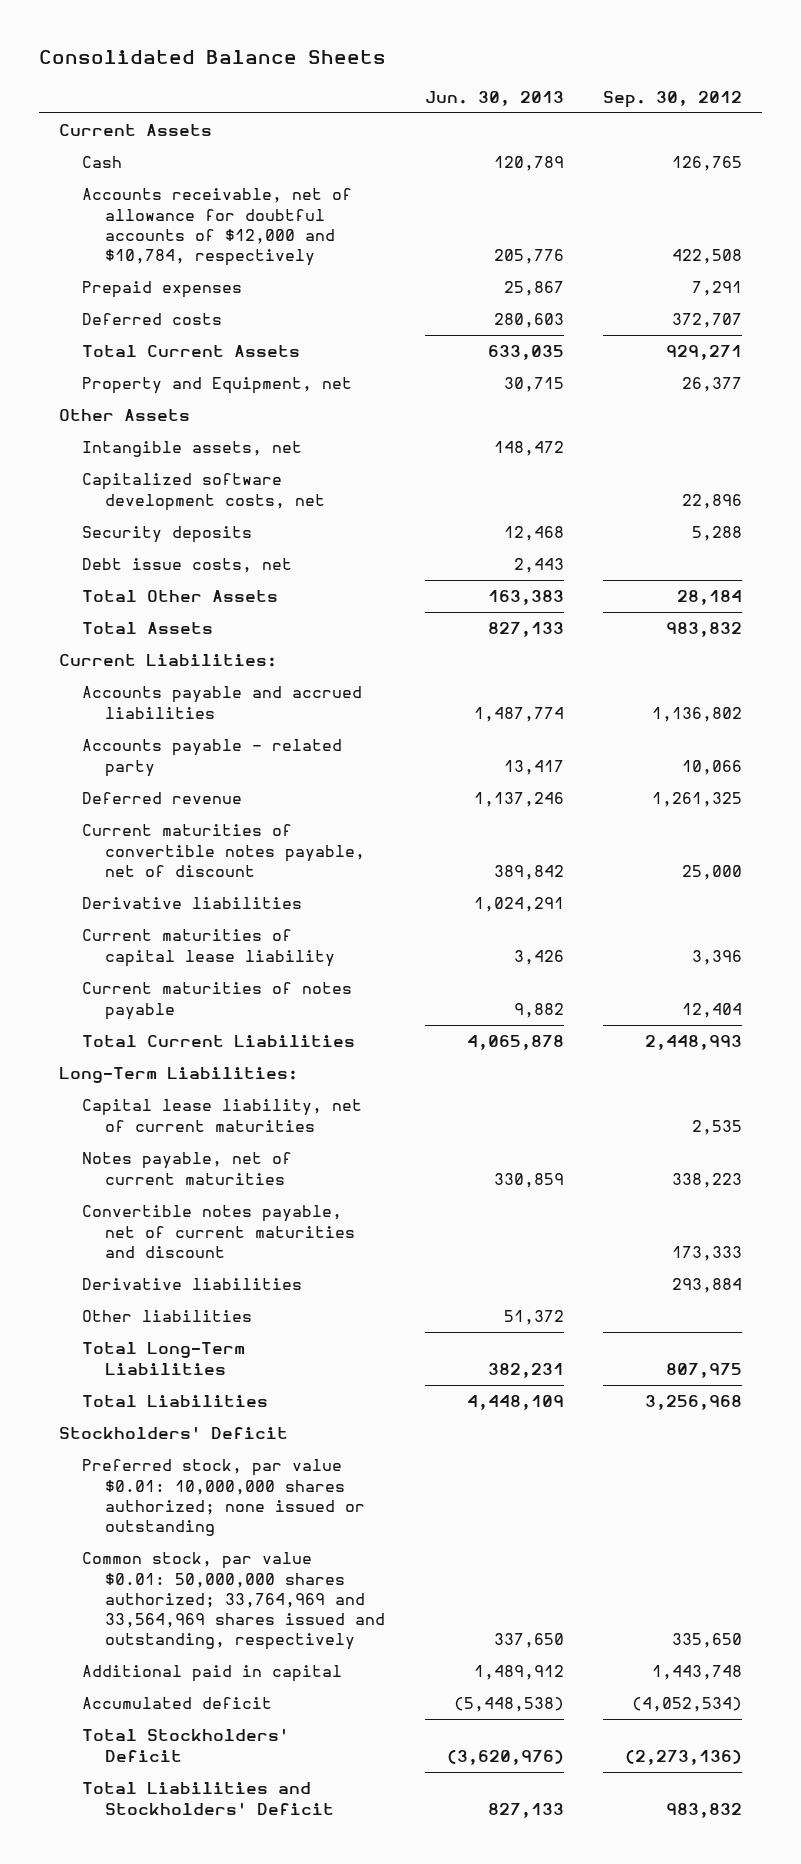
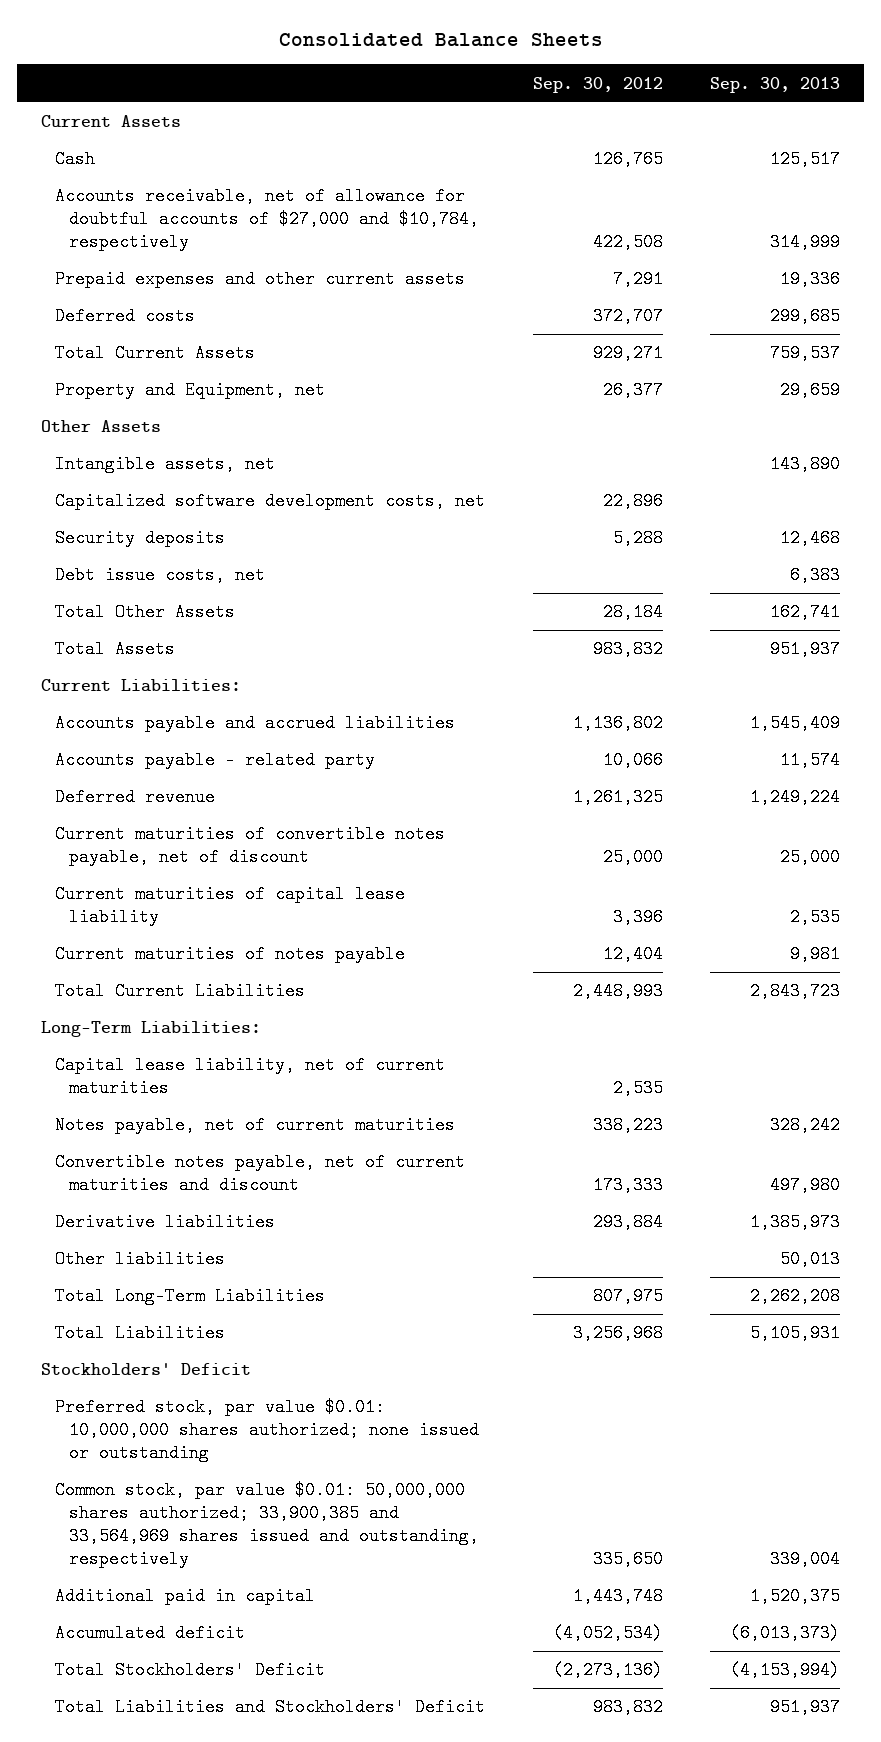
- | Jun. 30, 2013 | Sep. 30, 2012
+ | Sep. 30, 2012 | Sep. 30, 2013
- Accounts receivable, net of allowance for doubtful accounts of $12,000 and $10,784, respectively | 205,776 | 422,508
- Prepaid expenses | 25,867 | 7,291
+ Accounts receivable, net of allowance for doubtful accounts of $27,000 and $10,784, respectively | 422,508 | 314,999
+ Prepaid expenses and other current assets | 7,291 | 19,336
- Derivative liabilities | 1,024,291 |
- Common stock, par value $0.01: 50,000,000 shares authorized; 33,764,969 and 33,564,969 shares issued and outstanding, respectively | 337,650 | 335,650
+ Common stock, par value $0.01: 50,000,000 shares authorized; 33,900,385 and 33,564,969 shares issued and outstanding, respectively | 335,650 | 339,004

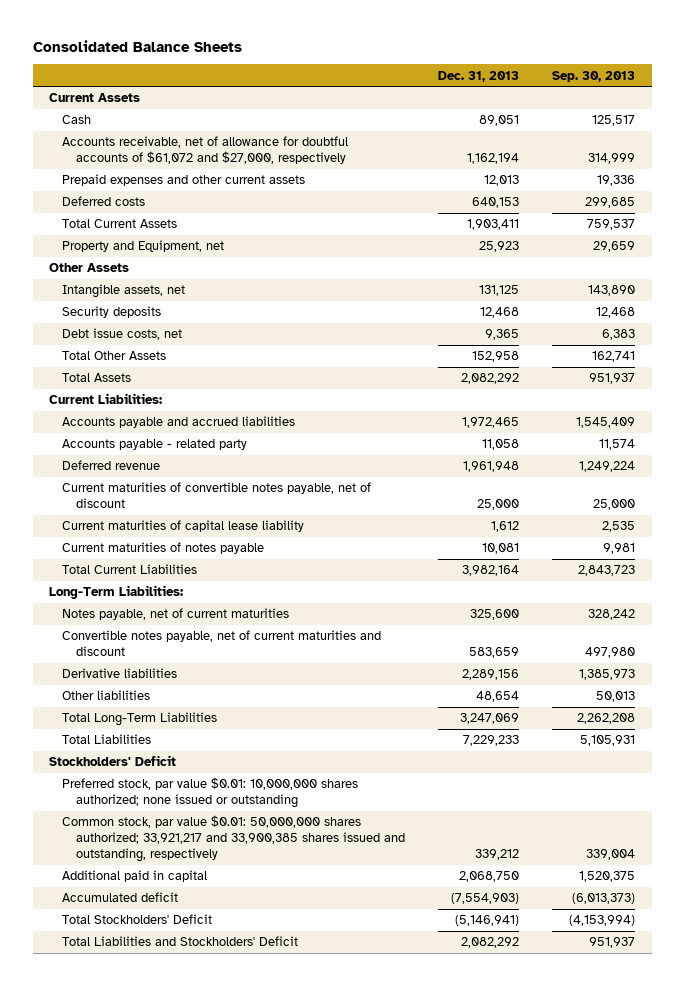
- | Sep. 30, 2012 | Sep. 30, 2013
+ | Dec. 31, 2013 | Sep. 30, 2013
- Accounts receivable, net of allowance for doubtful accounts of $27,000 and $10,784, respectively | 422,508 | 314,999
+ Accounts receivable, net of allowance for doubtful accounts of $61,072 and $27,000, respectively | 1,162,194 | 314,999
- Capitalized software development costs, net | 22,896 |
- Capital lease liability, net of current maturities | 2,535 |
- Common stock, par value $0.01: 50,000,000 shares authorized; 33,900,385 and 33,564,969 shares issued and outstanding, respectively | 335,650 | 339,004
+ Common stock, par value $0.01: 50,000,000 shares authorized; 33,921,217 and 33,900,385 shares issued and outstanding, respectively | 339,212 | 339,004

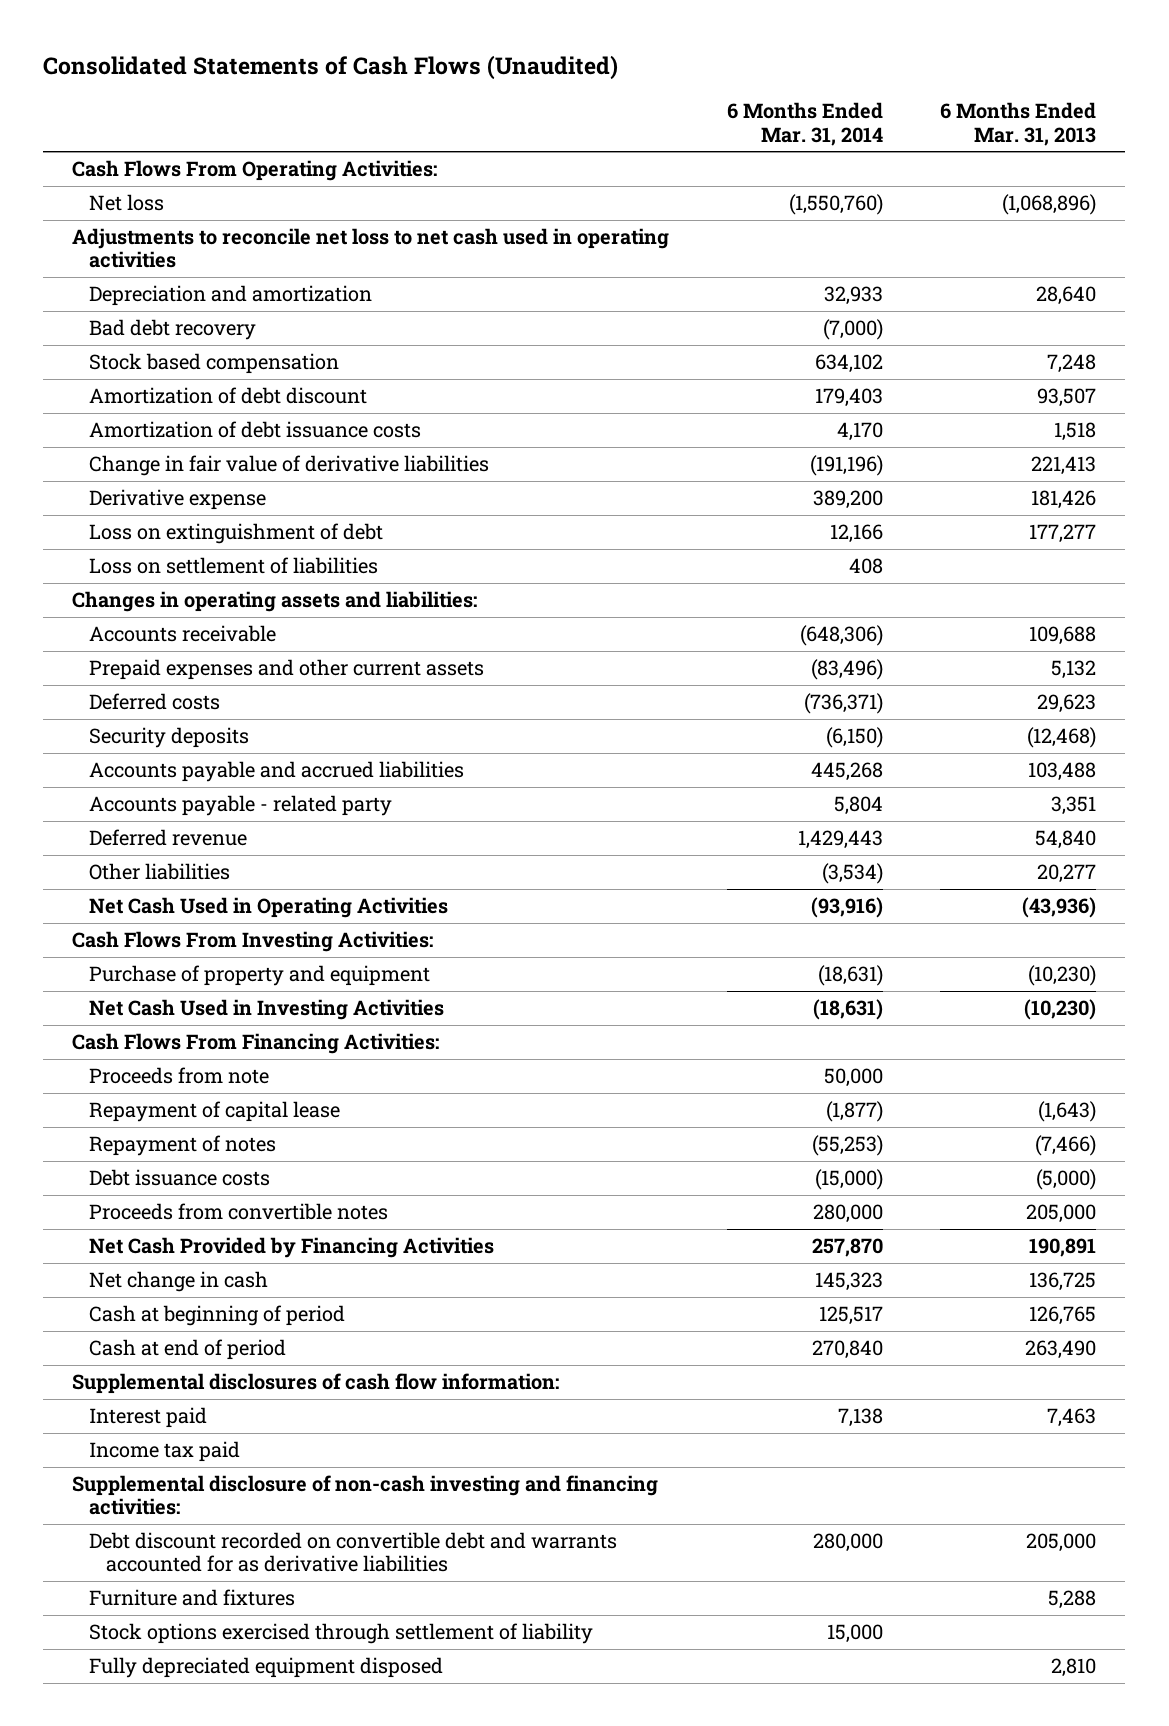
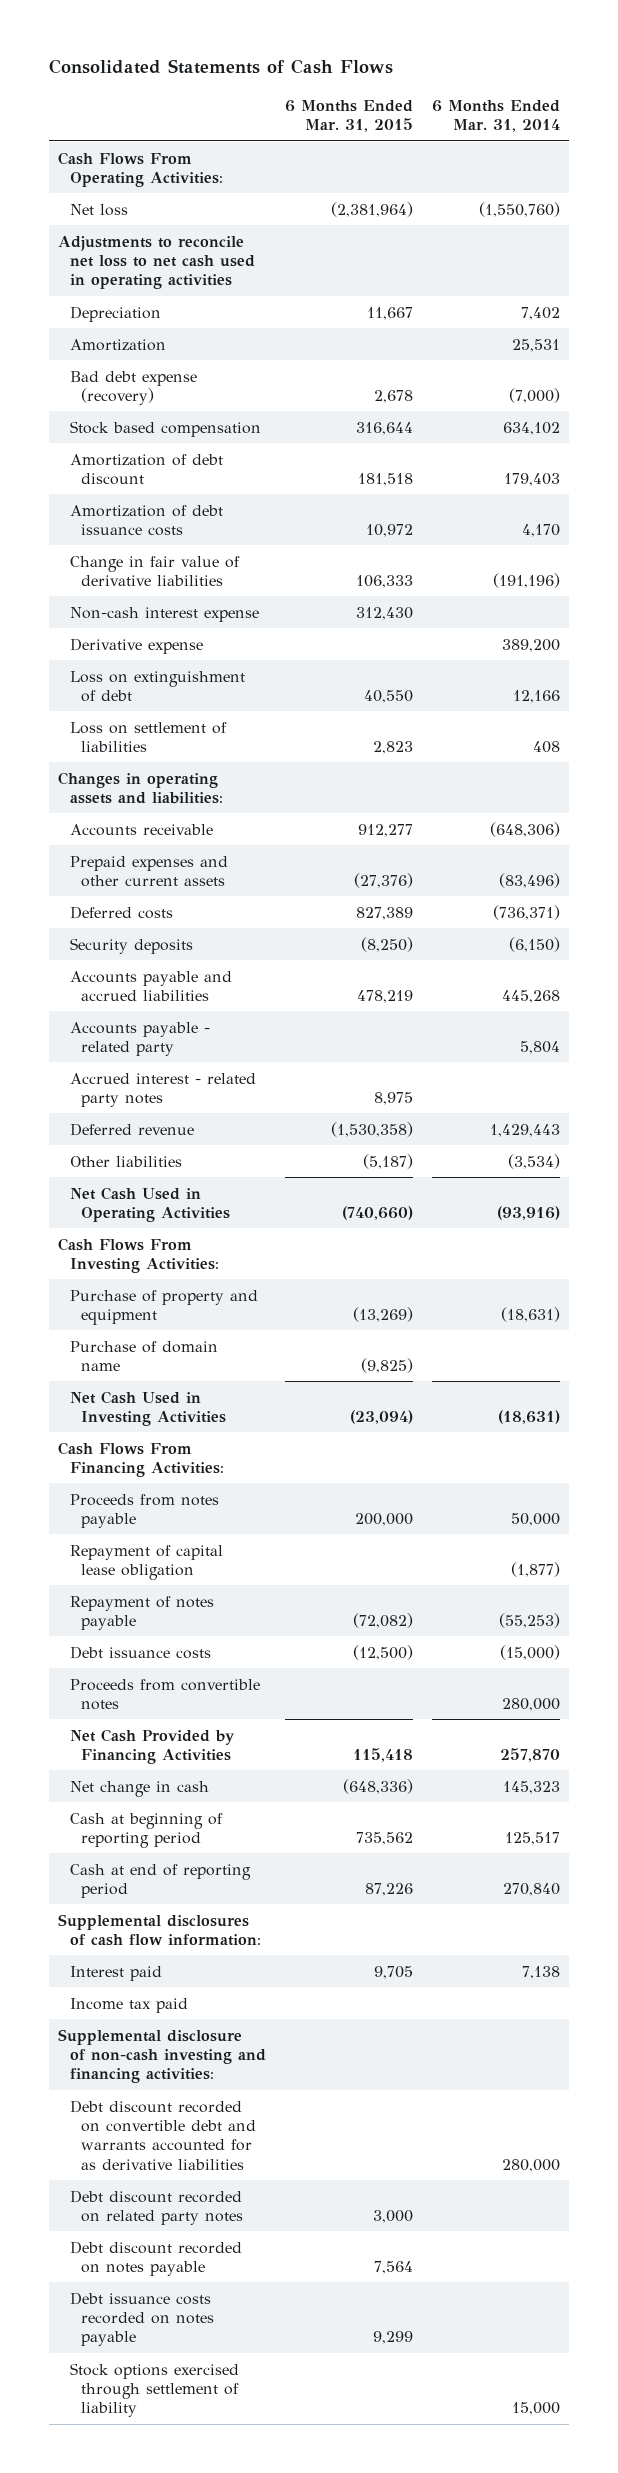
- Consolidated Statements of Cash Flows (Unaudited)
+ Consolidated Statements of Cash Flows
- | 6 Months Ended Mar. 31, 2014 | 6 Months Ended Mar. 31, 2013
+ | 6 Months Ended Mar. 31, 2015 | 6 Months Ended Mar. 31, 2014
- Depreciation and amortization | 32,933 | 28,640
- Bad debt recovery | (7,000) |
+ Depreciation | 11,667 | 7,402
+ Amortization | | 25,531
+ Bad debt expense (recovery) | 2,678 | (7,000)
+ Non-cash interest expense | 312,430 |
+ Accrued interest - related party notes | 8,975 |
+ Purchase of domain name | (9,825) |
- Proceeds from note | 50,000 |
- Repayment of capital lease | (1,877) | (1,643)
- Repayment of notes | (55,253) | (7,466)
+ Proceeds from notes payable | 200,000 | 50,000
+ Repayment of capital lease obligation | | (1,877)
+ Repayment of notes payable | (72,082) | (55,253)
- Cash at beginning of period | 125,517 | 126,765
- Cash at end of period | 270,840 | 263,490
+ Cash at beginning of reporting period | 735,562 | 125,517
+ Cash at end of reporting period | 87,226 | 270,840
- Furniture and fixtures | | 5,288
+ Debt discount recorded on related party notes | 3,000 |
+ Debt discount recorded on notes payable | 7,564 |
+ Debt issuance costs recorded on notes payable | 9,299 |
- Fully depreciated equipment disposed | | 2,810

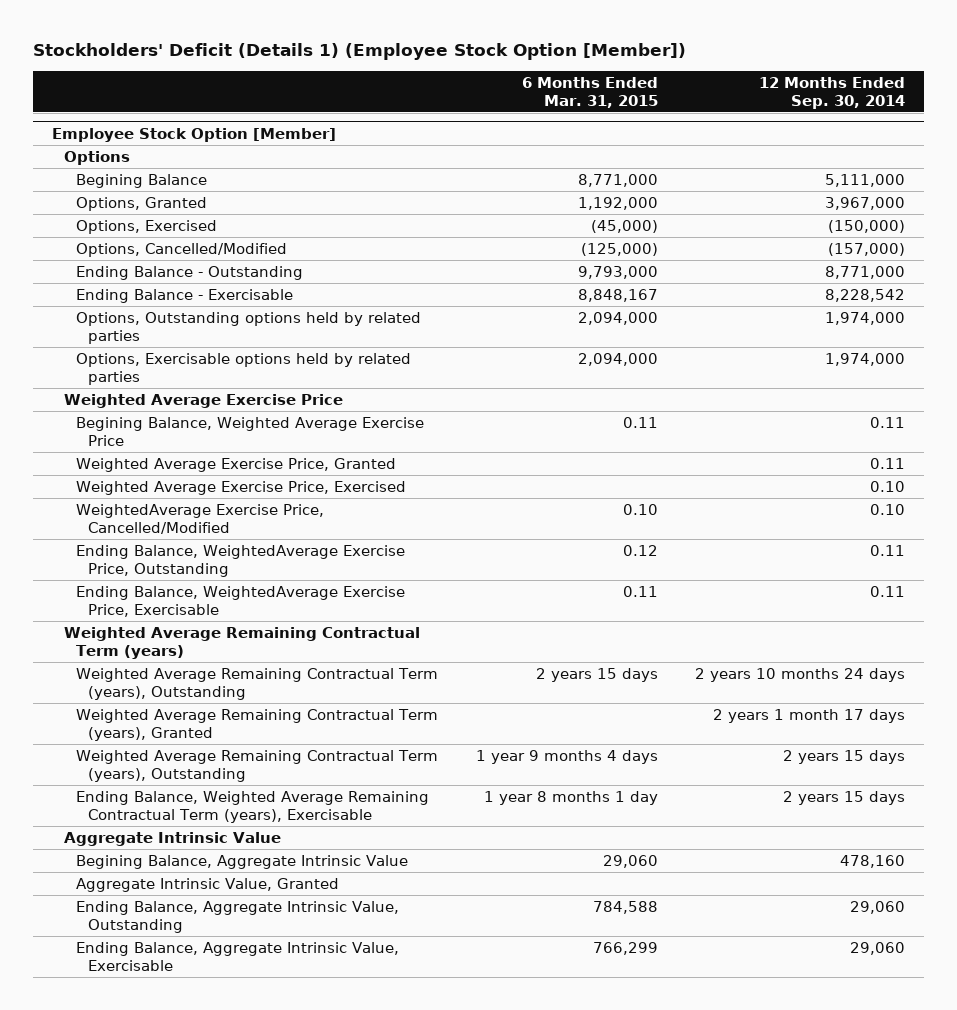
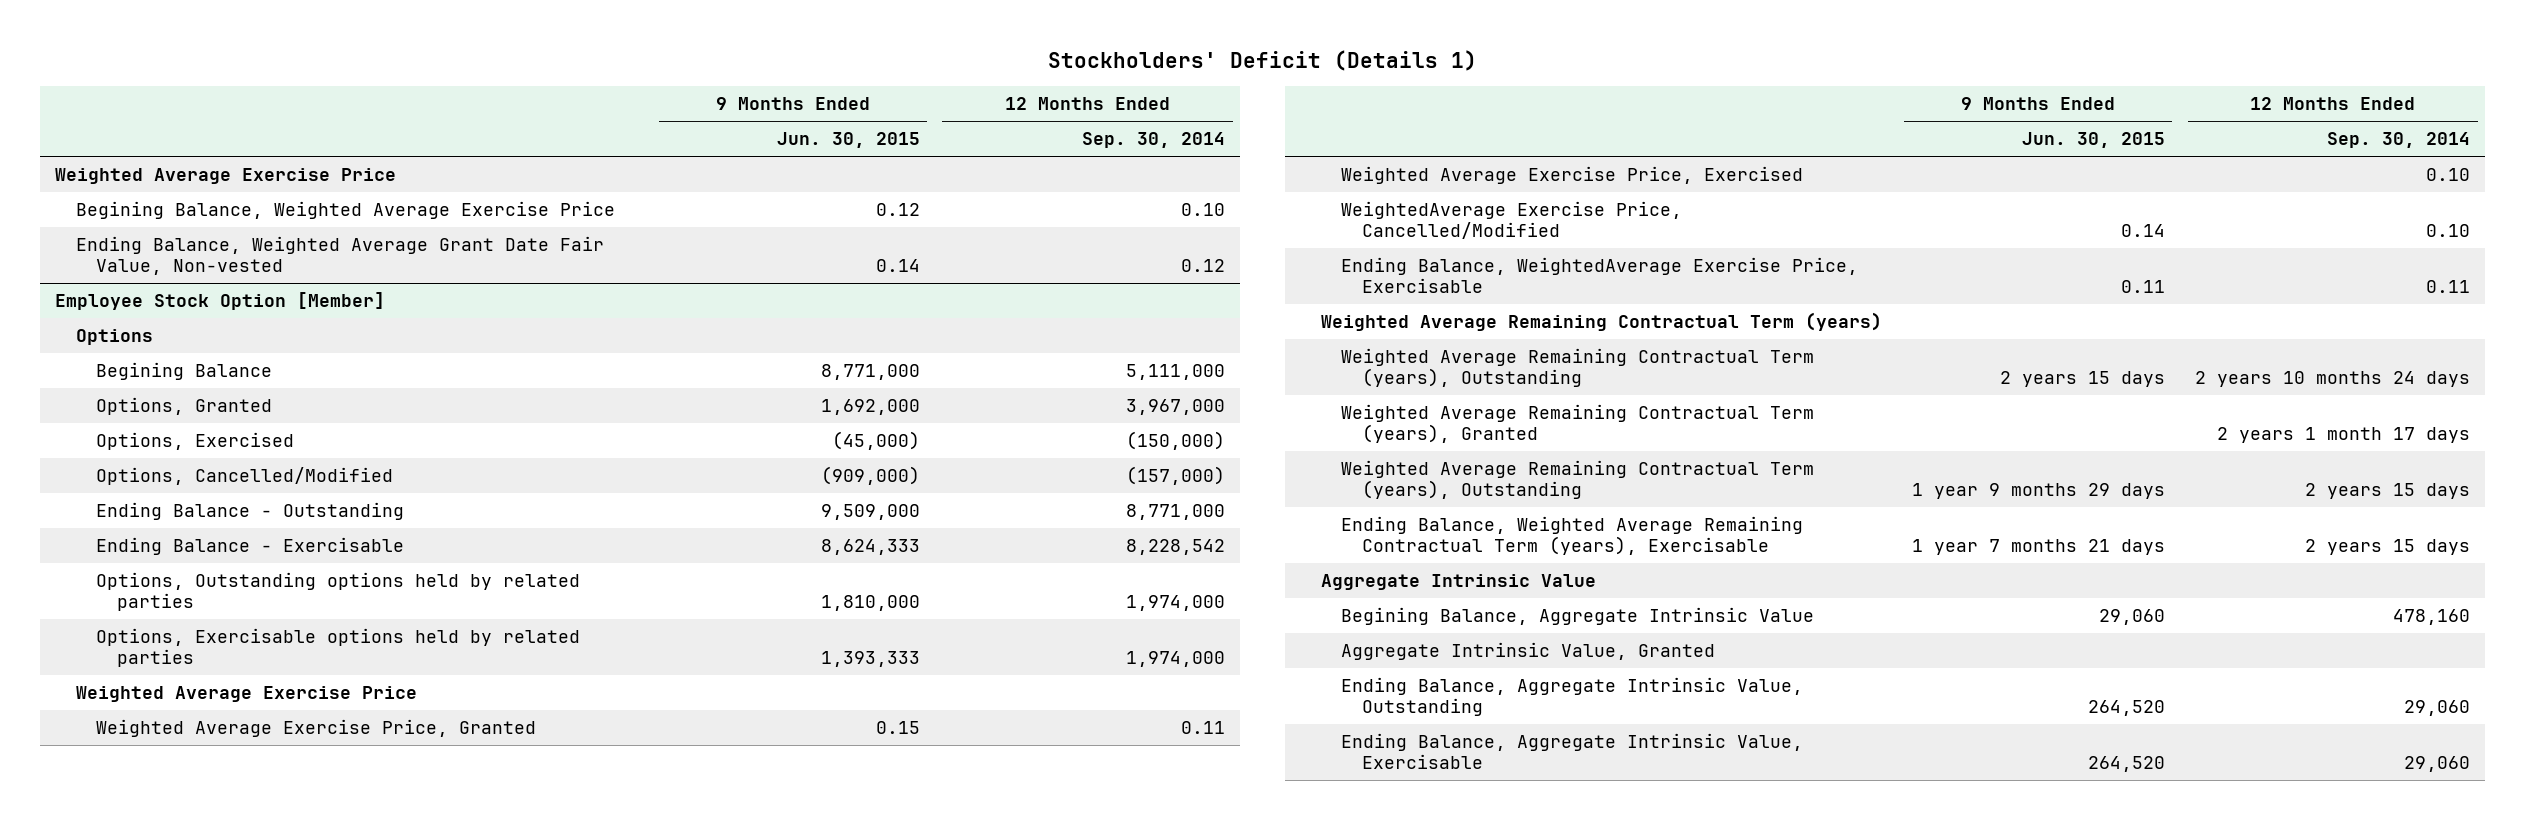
- Stockholders' Deficit (Details 1) (Employee Stock Option [Member])
+ Stockholders' Deficit (Details 1)
- | 6 Months Ended Mar. 31, 2015 | 12 Months Ended Sep. 30, 2014
+ | 9 Months Ended Jun. 30, 2015 | 12 Months Ended Sep. 30, 2014
+ Weighted Average Exercise Price
+ Begining Balance, Weighted Average Exercise Price | 0.12 | 0.10
+ Ending Balance, Weighted Average Grant Date Fair Value, Non-vested | 0.14 | 0.12
@ Employee Stock Option [Member]
- Begining Balance, Weighted Average Exercise Price | 0.11 | 0.11
- Ending Balance, WeightedAverage Exercise Price, Outstanding | 0.12 | 0.11

